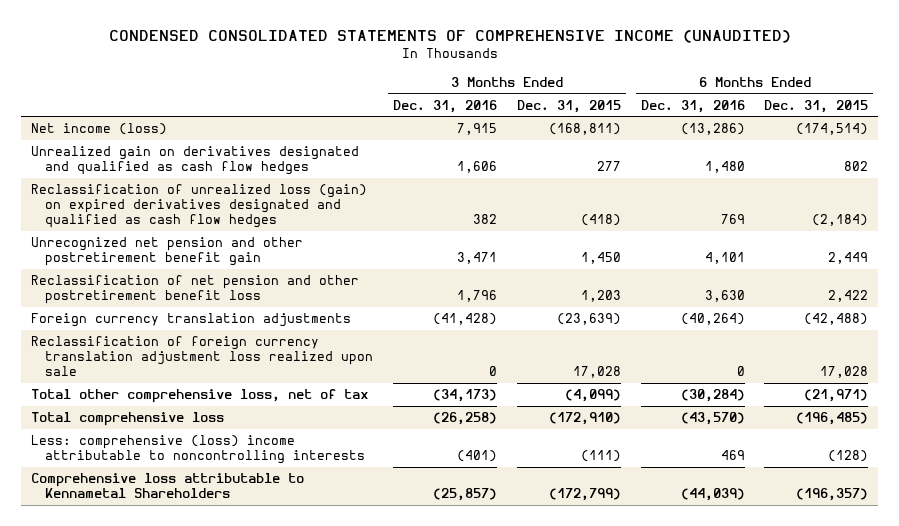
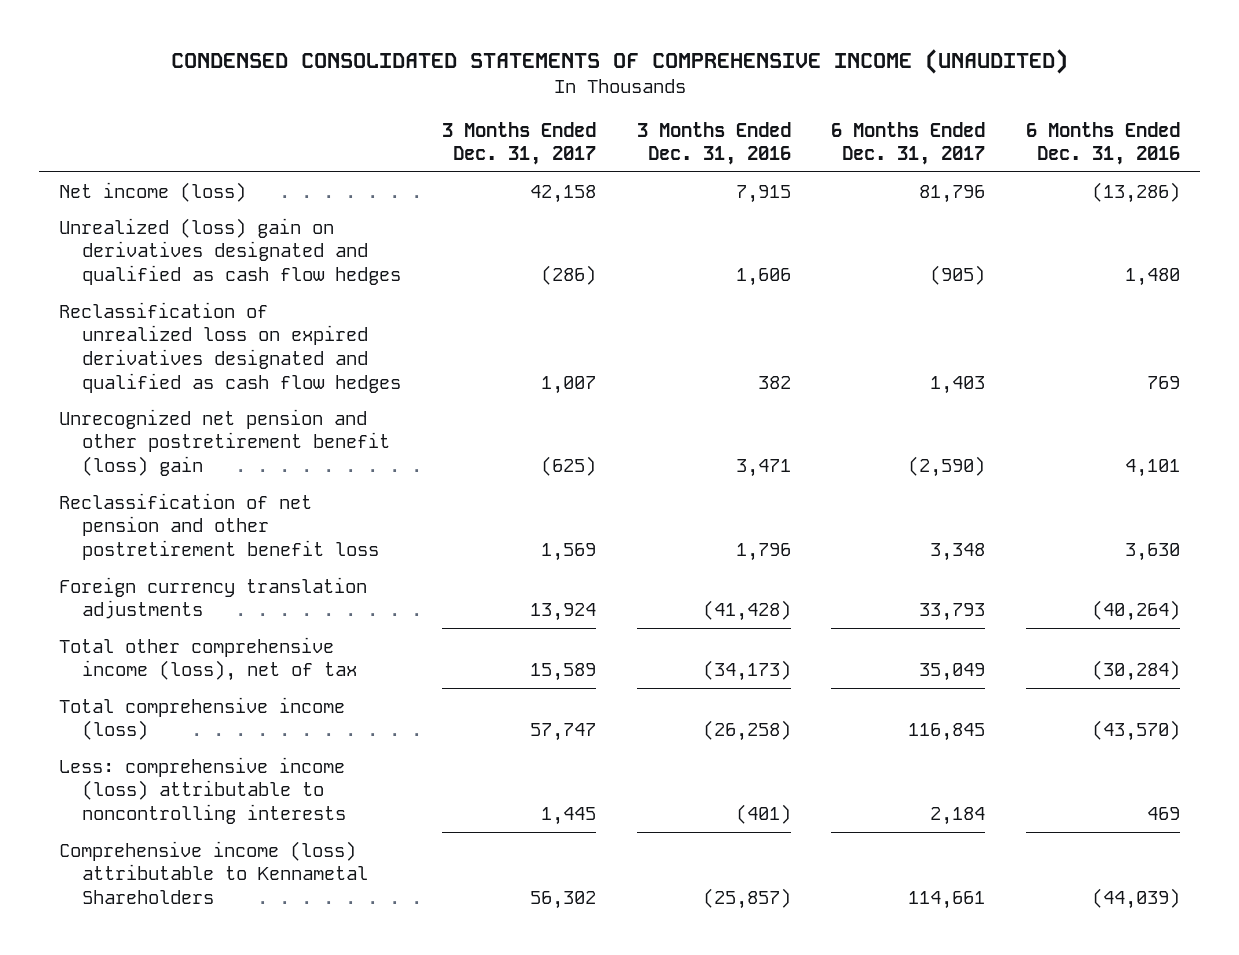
- | 3 Months Ended Dec. 31, 2016 | 3 Months Ended Dec. 31, 2015 | 6 Months Ended Dec. 31, 2016 | 6 Months Ended Dec. 31, 2015
+ | 3 Months Ended Dec. 31, 2017 | 3 Months Ended Dec. 31, 2016 | 6 Months Ended Dec. 31, 2017 | 6 Months Ended Dec. 31, 2016
- Unrealized gain on derivatives designated and qualified as cash flow hedges | 1,606 | 277 | 1,480 | 802
- Reclassification of unrealized loss (gain) on expired derivatives designated and qualified as cash flow hedges | 382 | (418) | 769 | (2,184)
- Unrecognized net pension and other postretirement benefit gain | 3,471 | 1,450 | 4,101 | 2,449
+ Unrealized (loss) gain on derivatives designated and qualified as cash flow hedges | (286) | 1,606 | (905) | 1,480
+ Reclassification of unrealized loss on expired derivatives designated and qualified as cash flow hedges | 1,007 | 382 | 1,403 | 769
+ Unrecognized net pension and other postretirement benefit (loss) gain | (625) | 3,471 | (2,590) | 4,101
- Reclassification of foreign currency translation adjustment loss realized upon sale | 0 | 17,028 | 0 | 17,028
- Total other comprehensive loss, net of tax | (34,173) | (4,099) | (30,284) | (21,971)
- Total comprehensive loss | (26,258) | (172,910) | (43,570) | (196,485)
- Less: comprehensive (loss) income attributable to noncontrolling interests | (401) | (111) | 469 | (128)
- Comprehensive loss attributable to Kennametal Shareholders | (25,857) | (172,799) | (44,039) | (196,357)
+ Total other comprehensive income (loss), net of tax | 15,589 | (34,173) | 35,049 | (30,284)
+ Total comprehensive income (loss) | 57,747 | (26,258) | 116,845 | (43,570)
+ Less: comprehensive income (loss) attributable to noncontrolling interests | 1,445 | (401) | 2,184 | 469
+ Comprehensive income (loss) attributable to Kennametal Shareholders | 56,302 | (25,857) | 114,661 | (44,039)

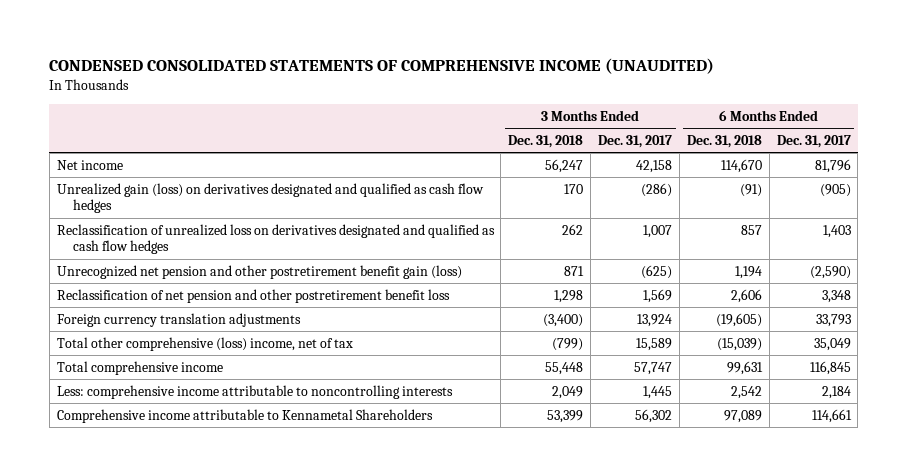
- | 3 Months Ended Dec. 31, 2017 | 3 Months Ended Dec. 31, 2016 | 6 Months Ended Dec. 31, 2017 | 6 Months Ended Dec. 31, 2016
+ | 3 Months Ended Dec. 31, 2018 | 3 Months Ended Dec. 31, 2017 | 6 Months Ended Dec. 31, 2018 | 6 Months Ended Dec. 31, 2017
- Net income (loss) | 42,158 | 7,915 | 81,796 | (13,286)
- Unrealized (loss) gain on derivatives designated and qualified as cash flow hedges | (286) | 1,606 | (905) | 1,480
- Reclassification of unrealized loss on expired derivatives designated and qualified as cash flow hedges | 1,007 | 382 | 1,403 | 769
- Unrecognized net pension and other postretirement benefit (loss) gain | (625) | 3,471 | (2,590) | 4,101
+ Net income | 56,247 | 42,158 | 114,670 | 81,796
+ Unrealized gain (loss) on derivatives designated and qualified as cash flow hedges | 170 | (286) | (91) | (905)
+ Reclassification of unrealized loss on derivatives designated and qualified as cash flow hedges | 262 | 1,007 | 857 | 1,403
+ Unrecognized net pension and other postretirement benefit gain (loss) | 871 | (625) | 1,194 | (2,590)
- Total other comprehensive income (loss), net of tax | 15,589 | (34,173) | 35,049 | (30,284)
- Total comprehensive income (loss) | 57,747 | (26,258) | 116,845 | (43,570)
- Less: comprehensive income (loss) attributable to noncontrolling interests | 1,445 | (401) | 2,184 | 469
- Comprehensive income (loss) attributable to Kennametal Shareholders | 56,302 | (25,857) | 114,661 | (44,039)
+ Total other comprehensive (loss) income, net of tax | (799) | 15,589 | (15,039) | 35,049
+ Total comprehensive income | 55,448 | 57,747 | 99,631 | 116,845
+ Less: comprehensive income attributable to noncontrolling interests | 2,049 | 1,445 | 2,542 | 2,184
+ Comprehensive income attributable to Kennametal Shareholders | 53,399 | 56,302 | 97,089 | 114,661

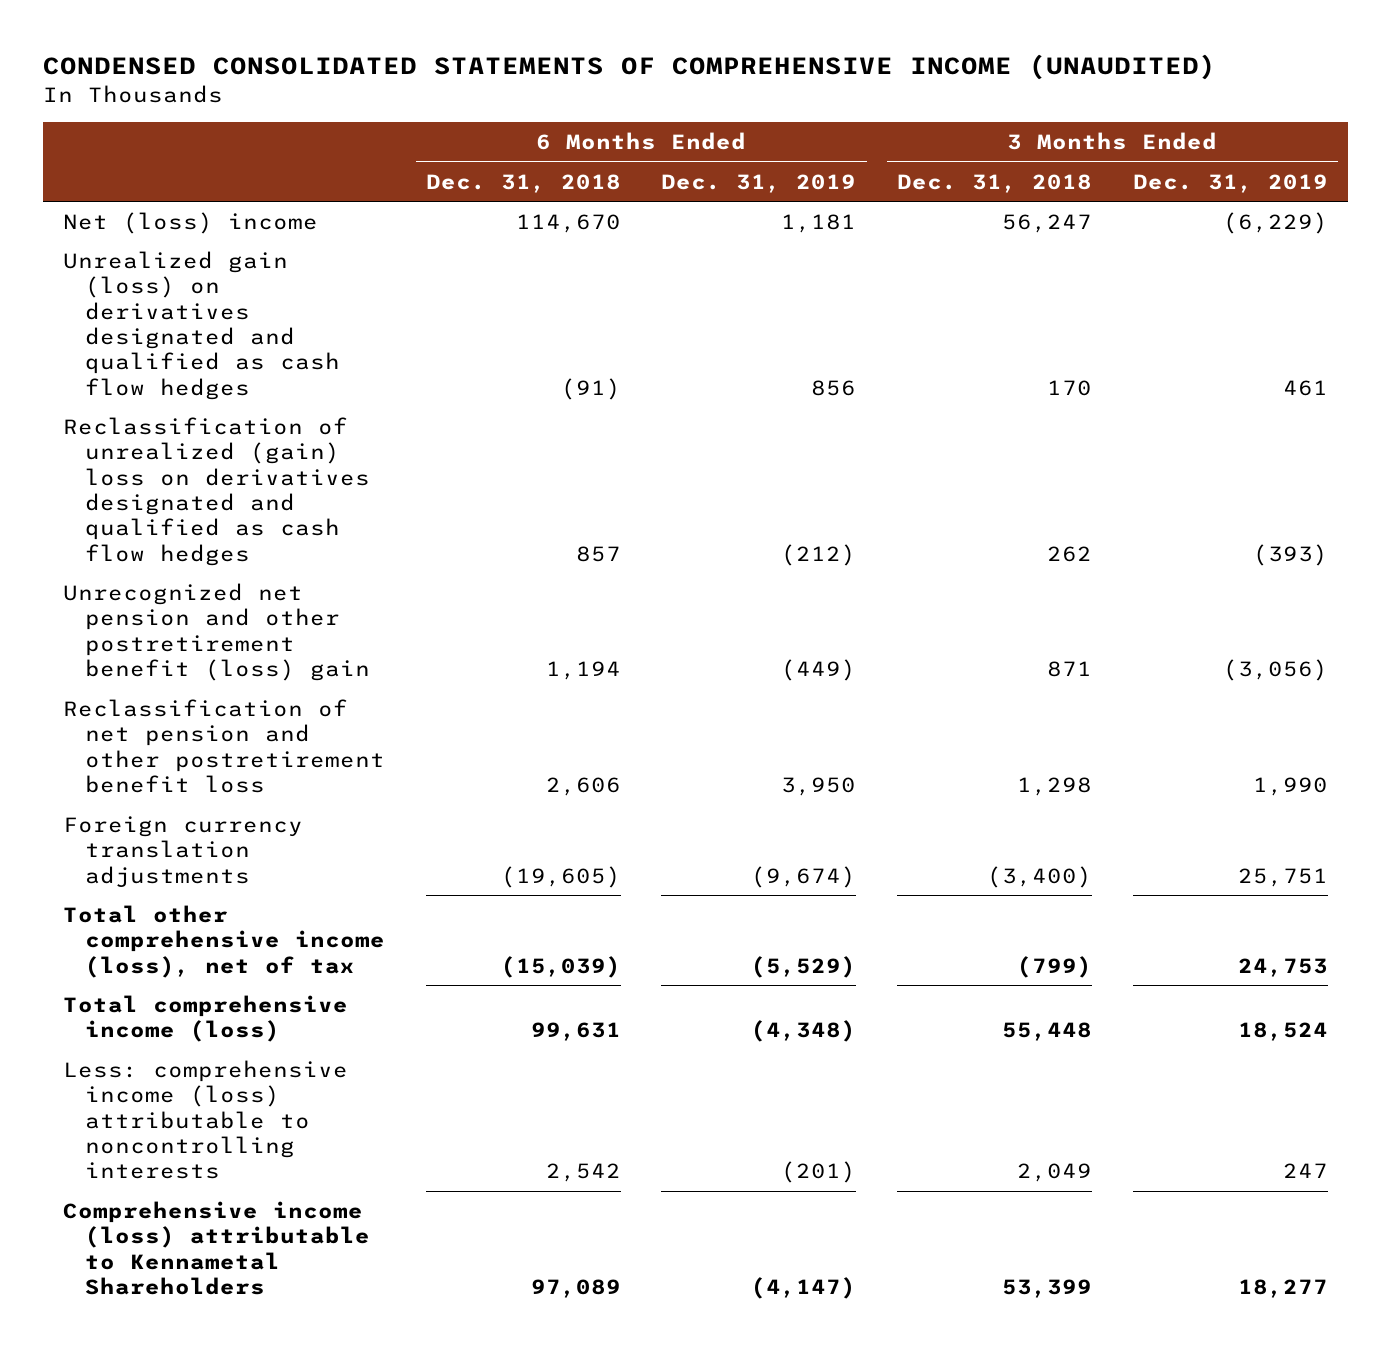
- | 3 Months Ended Dec. 31, 2018 | 3 Months Ended Dec. 31, 2017 | 6 Months Ended Dec. 31, 2018 | 6 Months Ended Dec. 31, 2017
+ | 6 Months Ended Dec. 31, 2018 | 6 Months Ended Dec. 31, 2019 | 3 Months Ended Dec. 31, 2018 | 3 Months Ended Dec. 31, 2019
- Net income | 56,247 | 42,158 | 114,670 | 81,796
+ Net (loss) income | 114,670 | 1,181 | 56,247 | (6,229)
- Reclassification of unrealized loss on derivatives designated and qualified as cash flow hedges | 262 | 1,007 | 857 | 1,403
- Unrecognized net pension and other postretirement benefit gain (loss) | 871 | (625) | 1,194 | (2,590)
+ Reclassification of unrealized (gain) loss on derivatives designated and qualified as cash flow hedges | 857 | (212) | 262 | (393)
+ Unrecognized net pension and other postretirement benefit (loss) gain | 1,194 | (449) | 871 | (3,056)
- Total other comprehensive (loss) income, net of tax | (799) | 15,589 | (15,039) | 35,049
- Total comprehensive income | 55,448 | 57,747 | 99,631 | 116,845
- Less: comprehensive income attributable to noncontrolling interests | 2,049 | 1,445 | 2,542 | 2,184
- Comprehensive income attributable to Kennametal Shareholders | 53,399 | 56,302 | 97,089 | 114,661
+ Total other comprehensive income (loss), net of tax | (15,039) | (5,529) | (799) | 24,753
+ Total comprehensive income (loss) | 99,631 | (4,348) | 55,448 | 18,524
+ Less: comprehensive income (loss) attributable to noncontrolling interests | 2,542 | (201) | 2,049 | 247
+ Comprehensive income (loss) attributable to Kennametal Shareholders | 97,089 | (4,147) | 53,399 | 18,277

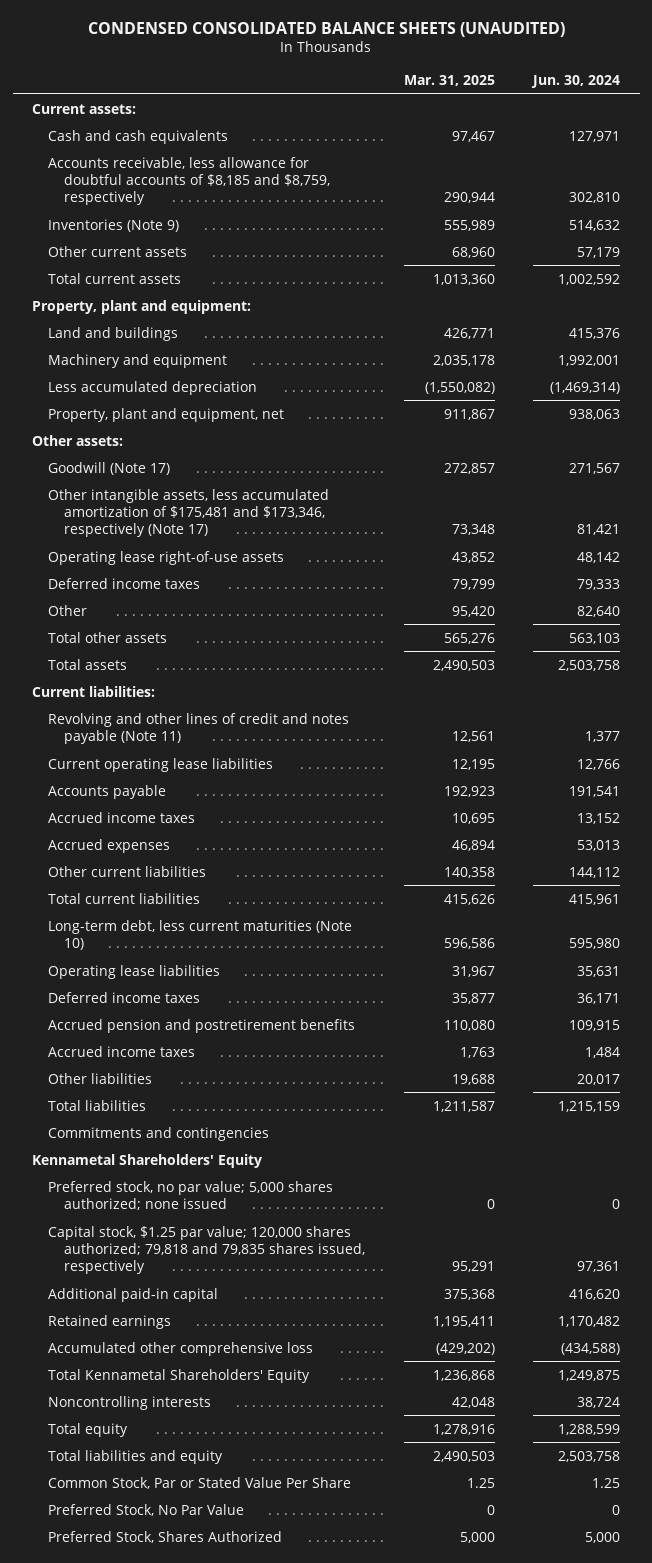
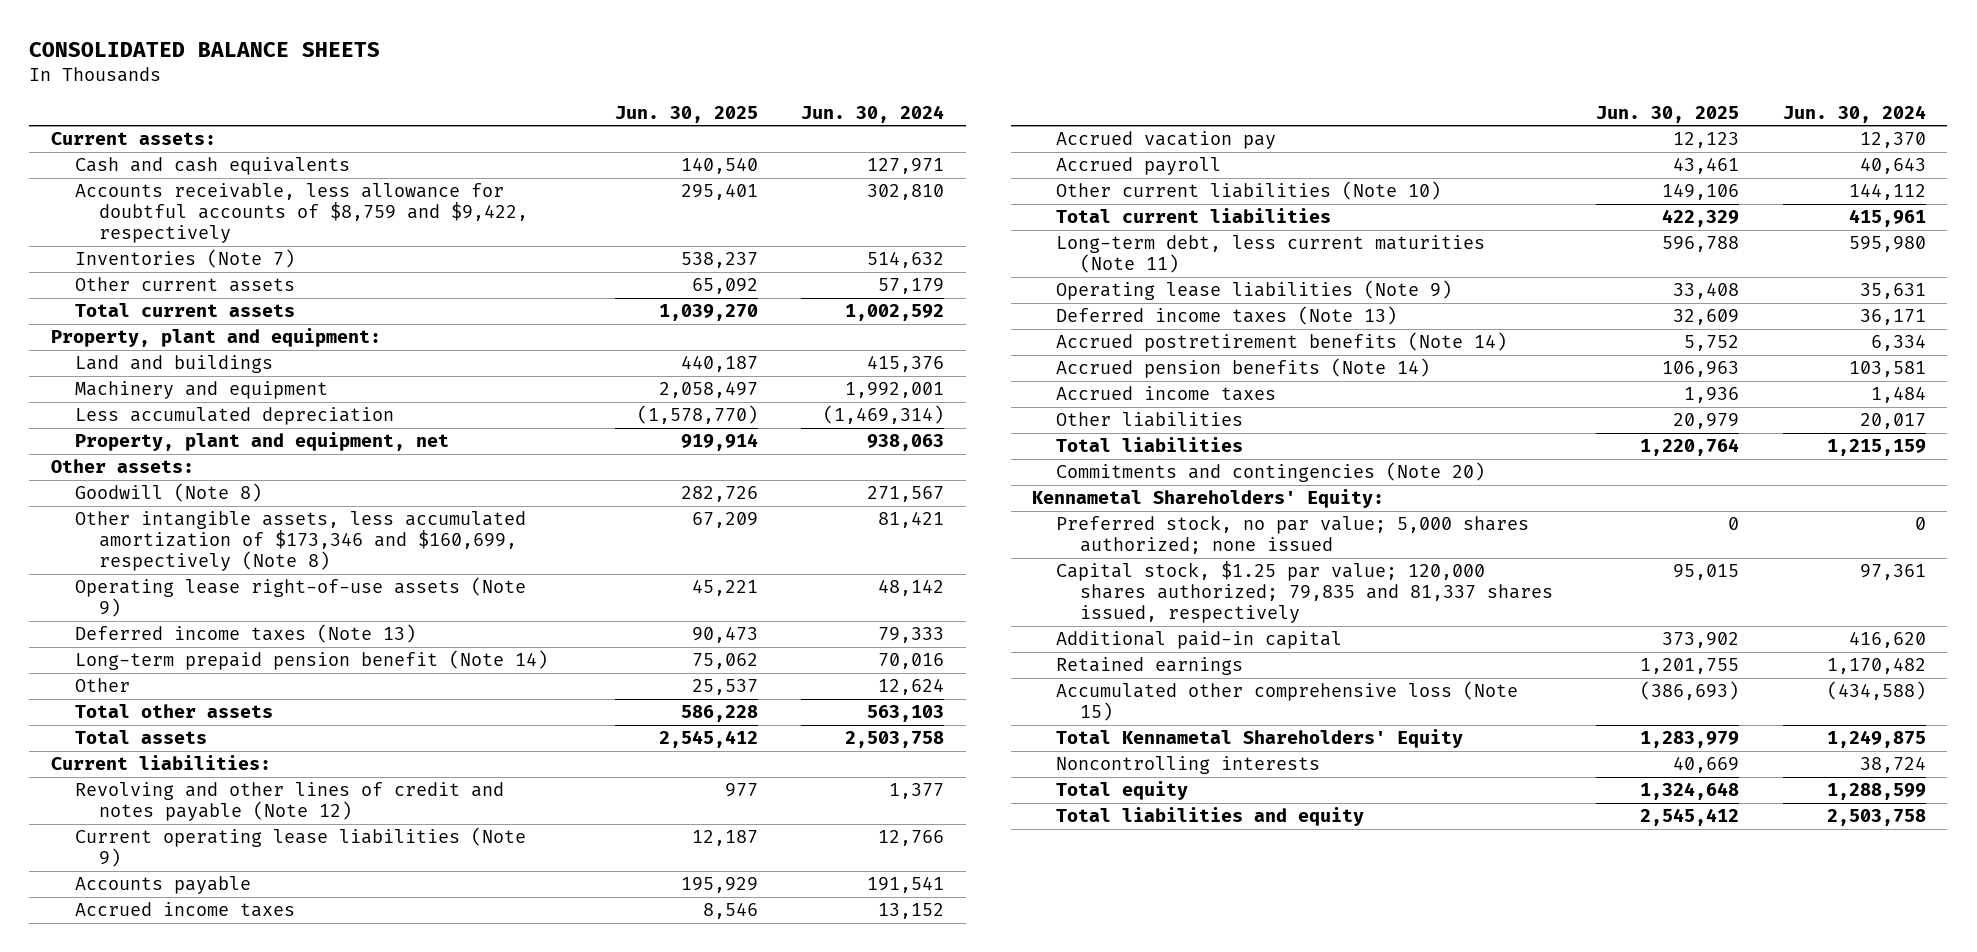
- CONDENSED CONSOLIDATED BALANCE SHEETS (UNAUDITED)
+ CONSOLIDATED BALANCE SHEETS
- | Mar. 31, 2025 | Jun. 30, 2024
+ | Jun. 30, 2025 | Jun. 30, 2024
- Accounts receivable, less allowance for doubtful accounts of $8,185 and $8,759, respectively | 290,944 | 302,810
- Inventories (Note 9) | 555,989 | 514,632
+ Accounts receivable, less allowance for doubtful accounts of $8,759 and $9,422, respectively | 295,401 | 302,810
+ Inventories (Note 7) | 538,237 | 514,632
- Goodwill (Note 17) | 272,857 | 271,567
- Other intangible assets, less accumulated amortization of $175,481 and $173,346, respectively (Note 17) | 73,348 | 81,421
- Operating lease right-of-use assets | 43,852 | 48,142
- Deferred income taxes | 79,799 | 79,333
- Other | 95,420 | 82,640
+ Goodwill (Note 8) | 282,726 | 271,567
+ Other intangible assets, less accumulated amortization of $173,346 and $160,699, respectively (Note 8) | 67,209 | 81,421
+ Operating lease right-of-use assets (Note 9) | 45,221 | 48,142
+ Deferred income taxes (Note 13) | 90,473 | 79,333
+ Long-term prepaid pension benefit (Note 14) | 75,062 | 70,016
+ Other | 25,537 | 12,624
- Revolving and other lines of credit and notes payable (Note 11) | 12,561 | 1,377
- Current operating lease liabilities | 12,195 | 12,766
+ Revolving and other lines of credit and notes payable (Note 12) | 977 | 1,377
+ Current operating lease liabilities (Note 9) | 12,187 | 12,766
- Accrued expenses | 46,894 | 53,013
- Other current liabilities | 140,358 | 144,112
+ Accrued vacation pay | 12,123 | 12,370
+ Accrued payroll | 43,461 | 40,643
+ Other current liabilities (Note 10) | 149,106 | 144,112
- Long-term debt, less current maturities (Note 10) | 596,586 | 595,980
- Operating lease liabilities | 31,967 | 35,631
- Deferred income taxes | 35,877 | 36,171
- Accrued pension and postretirement benefits | 110,080 | 109,915
+ Long-term debt, less current maturities (Note 11) | 596,788 | 595,980
+ Operating lease liabilities (Note 9) | 33,408 | 35,631
+ Deferred income taxes (Note 13) | 32,609 | 36,171
+ Accrued postretirement benefits (Note 14) | 5,752 | 6,334
+ Accrued pension benefits (Note 14) | 106,963 | 103,581
- Commitments and contingencies
- Kennametal Shareholders' Equity
+ Commitments and contingencies (Note 20)
+ Kennametal Shareholders' Equity:
- Capital stock, $1.25 par value; 120,000 shares authorized; 79,818 and 79,835 shares issued, respectively | 95,291 | 97,361
+ Capital stock, $1.25 par value; 120,000 shares authorized; 79,835 and 81,337 shares issued, respectively | 95,015 | 97,361
- Accumulated other comprehensive loss | (429,202) | (434,588)
+ Accumulated other comprehensive loss (Note 15) | (386,693) | (434,588)
- Common Stock, Par or Stated Value Per Share | 1.25 | 1.25
- Preferred Stock, No Par Value | 0 | 0
- Preferred Stock, Shares Authorized | 5,000 | 5,000

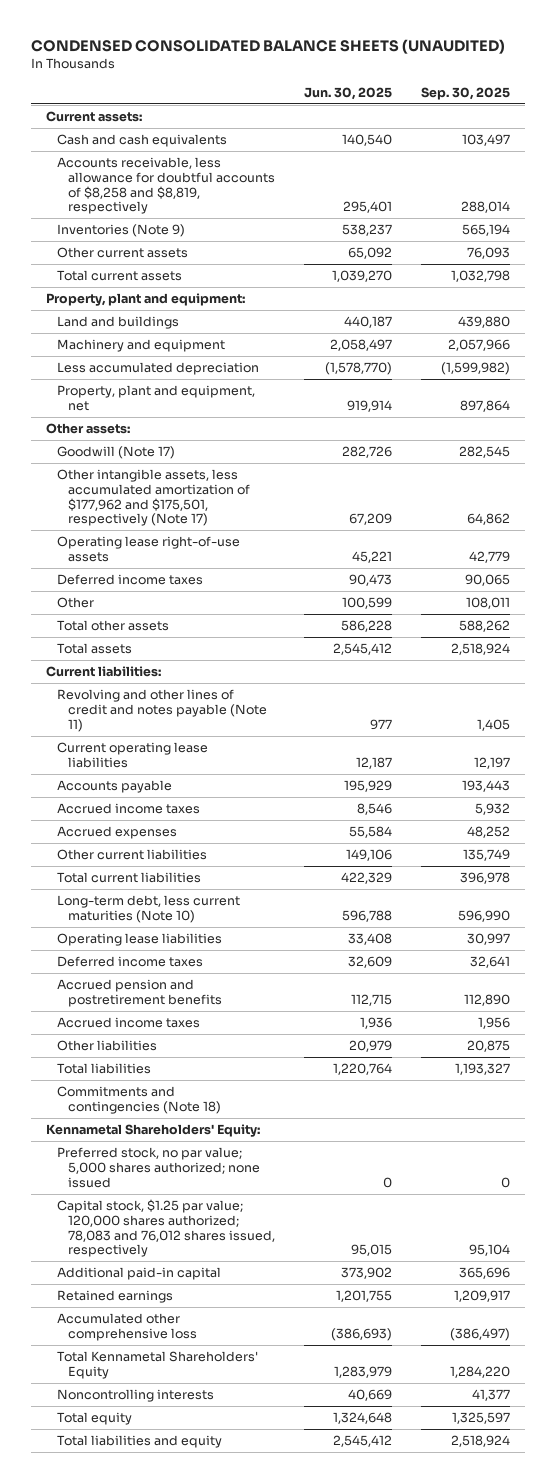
- CONSOLIDATED BALANCE SHEETS
+ CONDENSED CONSOLIDATED BALANCE SHEETS (UNAUDITED)
- | Jun. 30, 2025 | Jun. 30, 2024
+ | Jun. 30, 2025 | Sep. 30, 2025
- Accounts receivable, less allowance for doubtful accounts of $8,759 and $9,422, respectively | 295,401 | 302,810
- Inventories (Note 7) | 538,237 | 514,632
+ Accounts receivable, less allowance for doubtful accounts of $8,258 and $8,819, respectively | 295,401 | 288,014
+ Inventories (Note 9) | 538,237 | 565,194
- Goodwill (Note 8) | 282,726 | 271,567
- Other intangible assets, less accumulated amortization of $173,346 and $160,699, respectively (Note 8) | 67,209 | 81,421
- Operating lease right-of-use assets (Note 9) | 45,221 | 48,142
- Deferred income taxes (Note 13) | 90,473 | 79,333
- Long-term prepaid pension benefit (Note 14) | 75,062 | 70,016
- Other | 25,537 | 12,624
+ Goodwill (Note 17) | 282,726 | 282,545
+ Other intangible assets, less accumulated amortization of $177,962 and $175,501, respectively (Note 17) | 67,209 | 64,862
+ Operating lease right-of-use assets | 45,221 | 42,779
+ Deferred income taxes | 90,473 | 90,065
+ Other | 100,599 | 108,011
- Revolving and other lines of credit and notes payable (Note 12) | 977 | 1,377
- Current operating lease liabilities (Note 9) | 12,187 | 12,766
+ Revolving and other lines of credit and notes payable (Note 11) | 977 | 1,405
+ Current operating lease liabilities | 12,187 | 12,197
- Accrued vacation pay | 12,123 | 12,370
- Accrued payroll | 43,461 | 40,643
- Other current liabilities (Note 10) | 149,106 | 144,112
+ Accrued expenses | 55,584 | 48,252
+ Other current liabilities | 149,106 | 135,749
- Long-term debt, less current maturities (Note 11) | 596,788 | 595,980
- Operating lease liabilities (Note 9) | 33,408 | 35,631
- Deferred income taxes (Note 13) | 32,609 | 36,171
- Accrued postretirement benefits (Note 14) | 5,752 | 6,334
- Accrued pension benefits (Note 14) | 106,963 | 103,581
+ Long-term debt, less current maturities (Note 10) | 596,788 | 596,990
+ Operating lease liabilities | 33,408 | 30,997
+ Deferred income taxes | 32,609 | 32,641
+ Accrued pension and postretirement benefits | 112,715 | 112,890
- Commitments and contingencies (Note 20)
+ Commitments and contingencies (Note 18)
- Capital stock, $1.25 par value; 120,000 shares authorized; 79,835 and 81,337 shares issued, respectively | 95,015 | 97,361
+ Capital stock, $1.25 par value; 120,000 shares authorized; 78,083 and 76,012 shares issued, respectively | 95,015 | 95,104
- Accumulated other comprehensive loss (Note 15) | (386,693) | (434,588)
+ Accumulated other comprehensive loss | (386,693) | (386,497)

